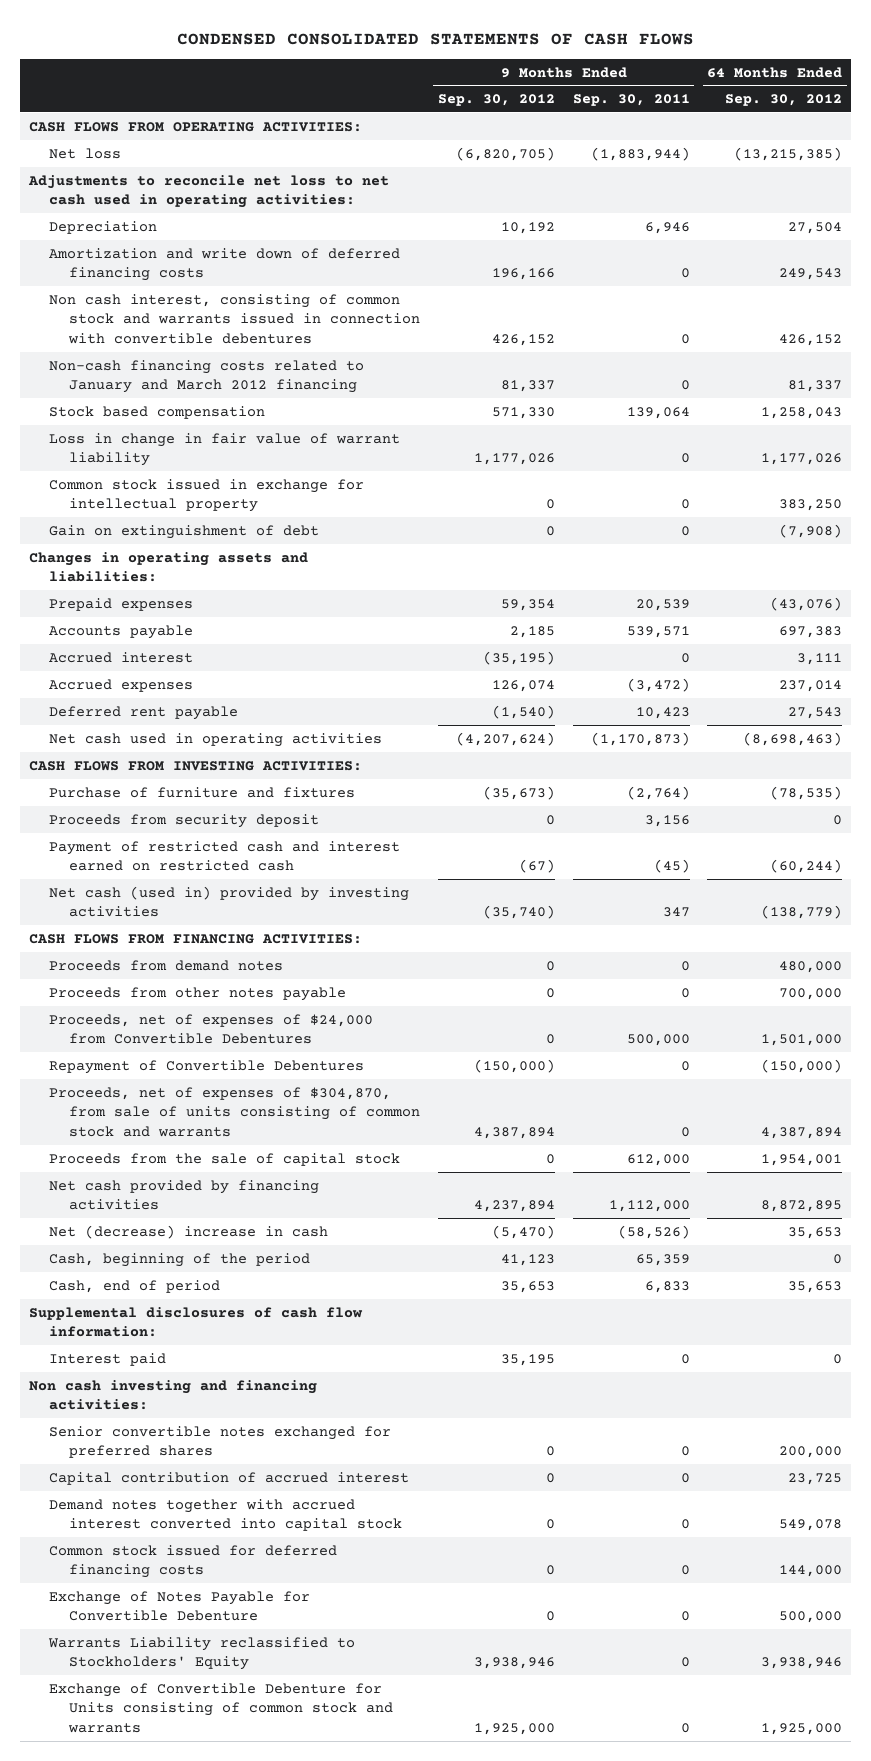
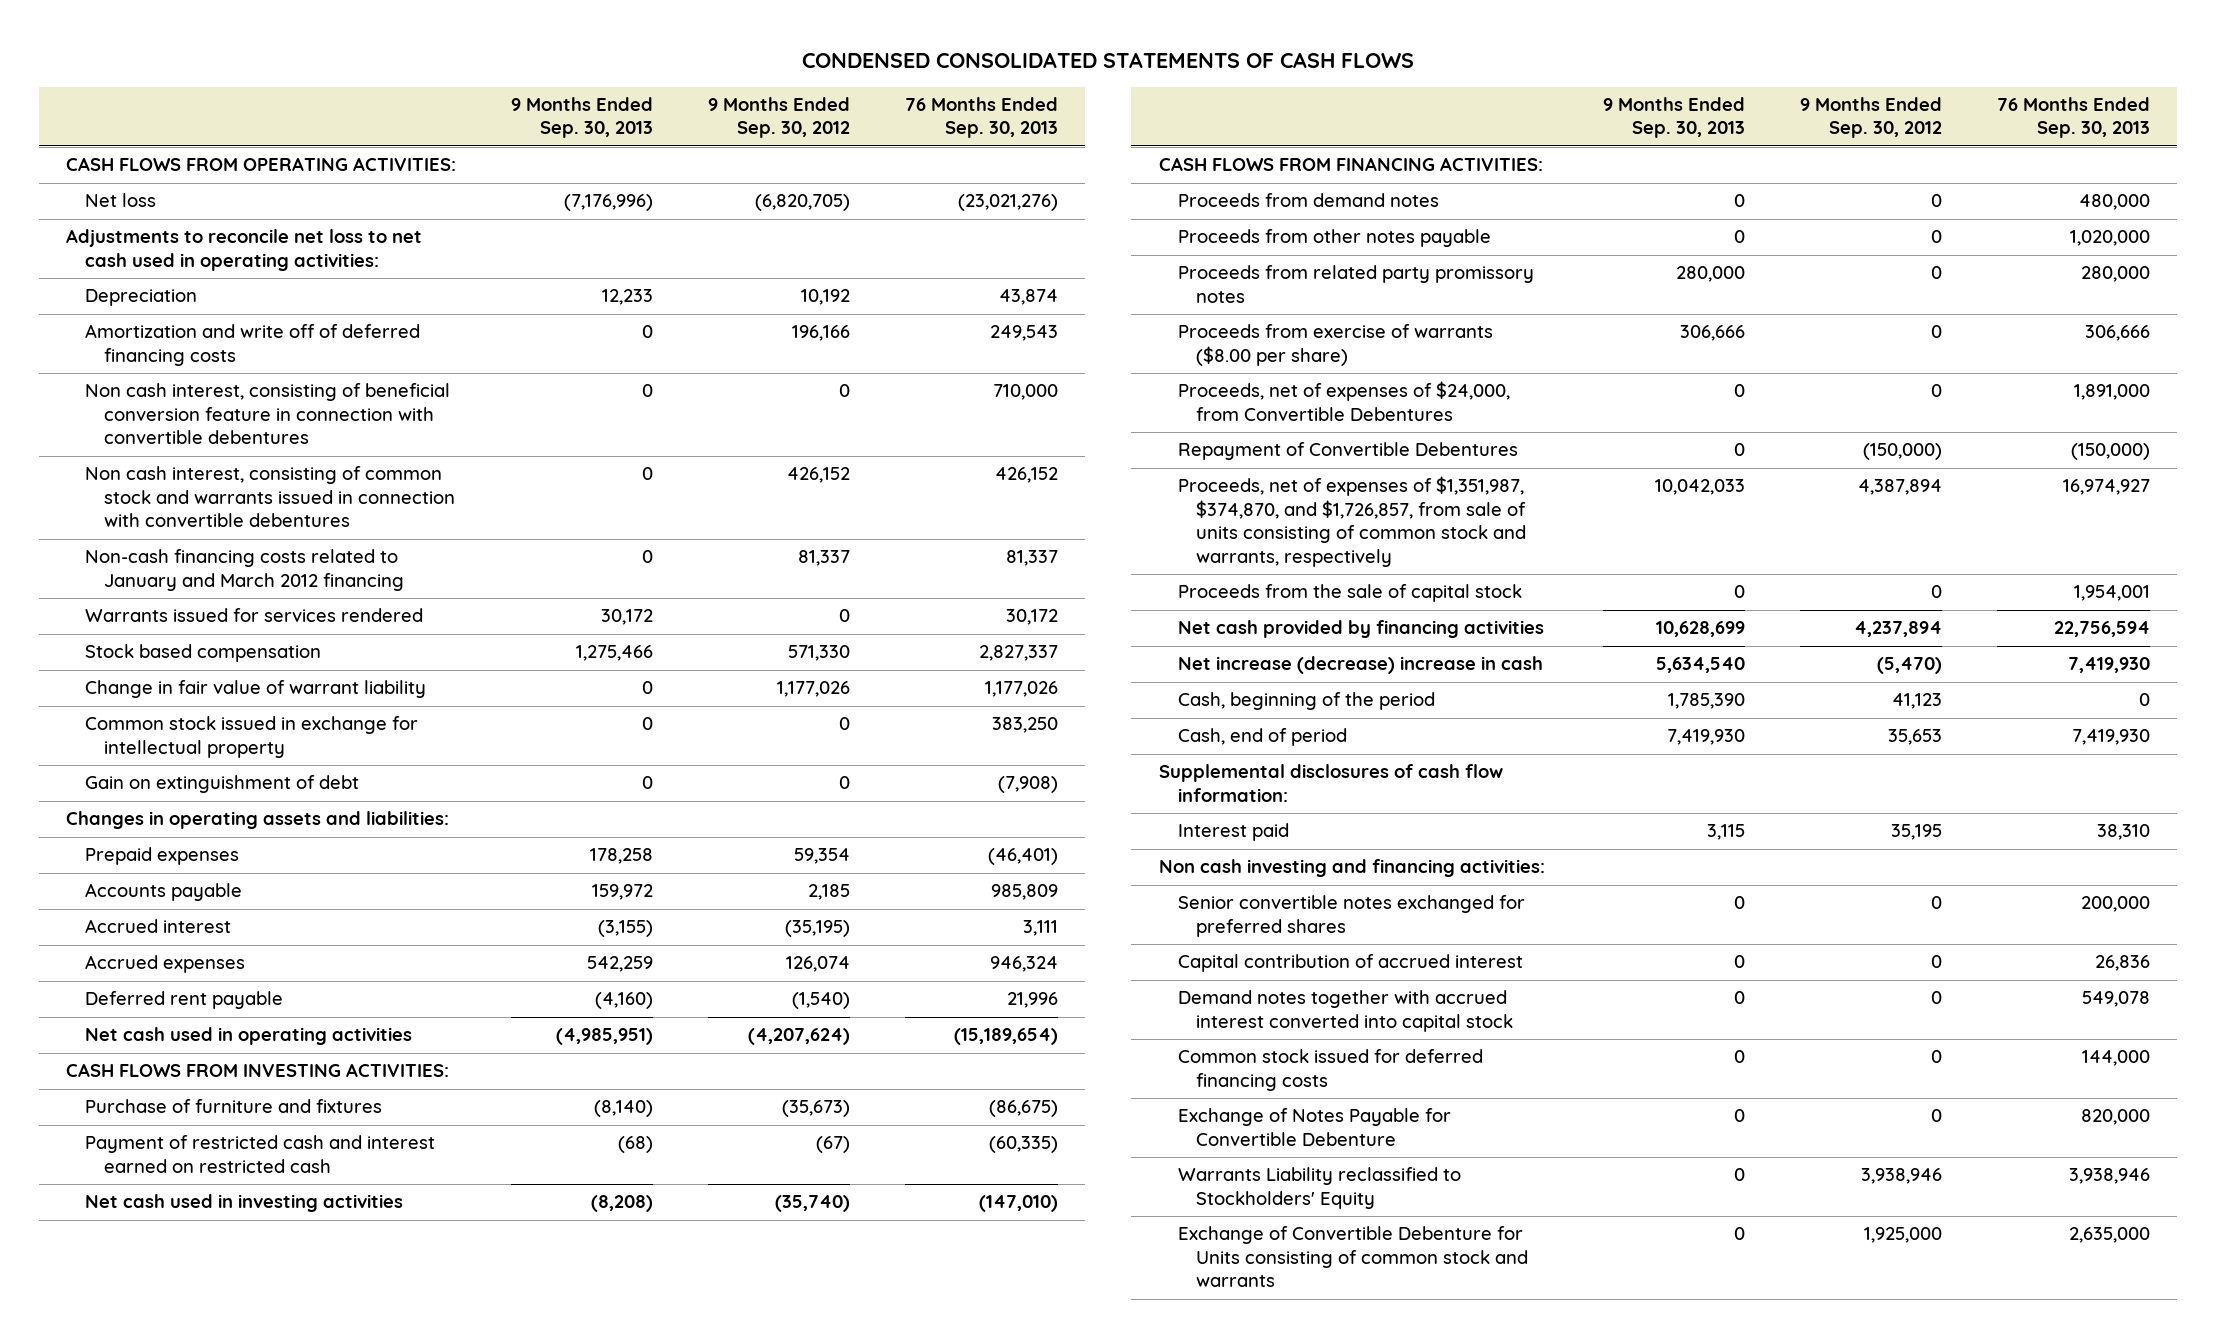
- | 9 Months Ended Sep. 30, 2012 | 9 Months Ended Sep. 30, 2011 | 64 Months Ended Sep. 30, 2012
+ | 9 Months Ended Sep. 30, 2013 | 9 Months Ended Sep. 30, 2012 | 76 Months Ended Sep. 30, 2013
- Amortization and write down of deferred financing costs | 196,166 | 0 | 249,543
+ Amortization and write off of deferred financing costs | 0 | 196,166 | 249,543
+ Non cash interest, consisting of beneficial conversion feature in connection with convertible debentures | 0 | 0 | 710,000
+ Warrants issued for services rendered | 30,172 | 0 | 30,172
- Loss in change in fair value of warrant liability | 1,177,026 | 0 | 1,177,026
+ Change in fair value of warrant liability | 0 | 1,177,026 | 1,177,026
- Proceeds from security deposit | 0 | 3,156 | 0
- Net cash (used in) provided by investing activities | (35,740) | 347 | (138,779)
+ Net cash used in investing activities | (8,208) | (35,740) | (147,010)
- Proceeds, net of expenses of $24,000 from Convertible Debentures | 0 | 500,000 | 1,501,000
+ Proceeds from related party promissory notes | 280,000 | 0 | 280,000
+ Proceeds from exercise of warrants ($8.00 per share) | 306,666 | 0 | 306,666
+ Proceeds, net of expenses of $24,000, from Convertible Debentures | 0 | 0 | 1,891,000
- Proceeds, net of expenses of $304,870, from sale of units consisting of common stock and warrants | 4,387,894 | 0 | 4,387,894
+ Proceeds, net of expenses of $1,351,987, $374,870, and $1,726,857, from sale of units consisting of common stock and warrants, respectively | 10,042,033 | 4,387,894 | 16,974,927
- Net (decrease) increase in cash | (5,470) | (58,526) | 35,653
+ Net increase (decrease) increase in cash | 5,634,540 | (5,470) | 7,419,930

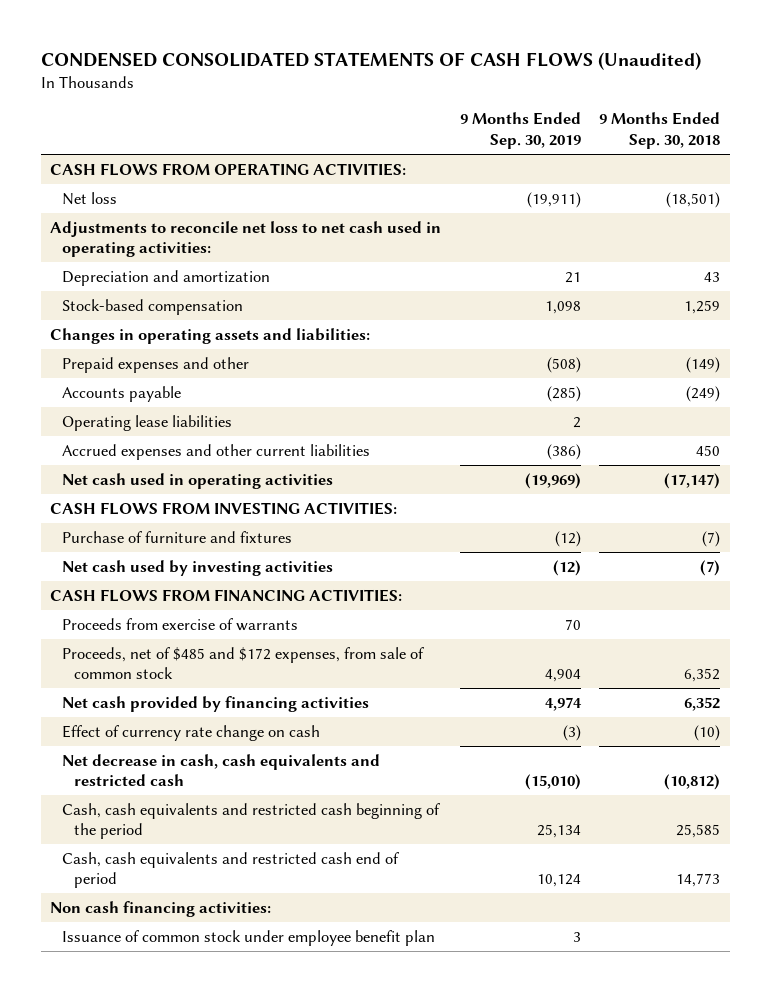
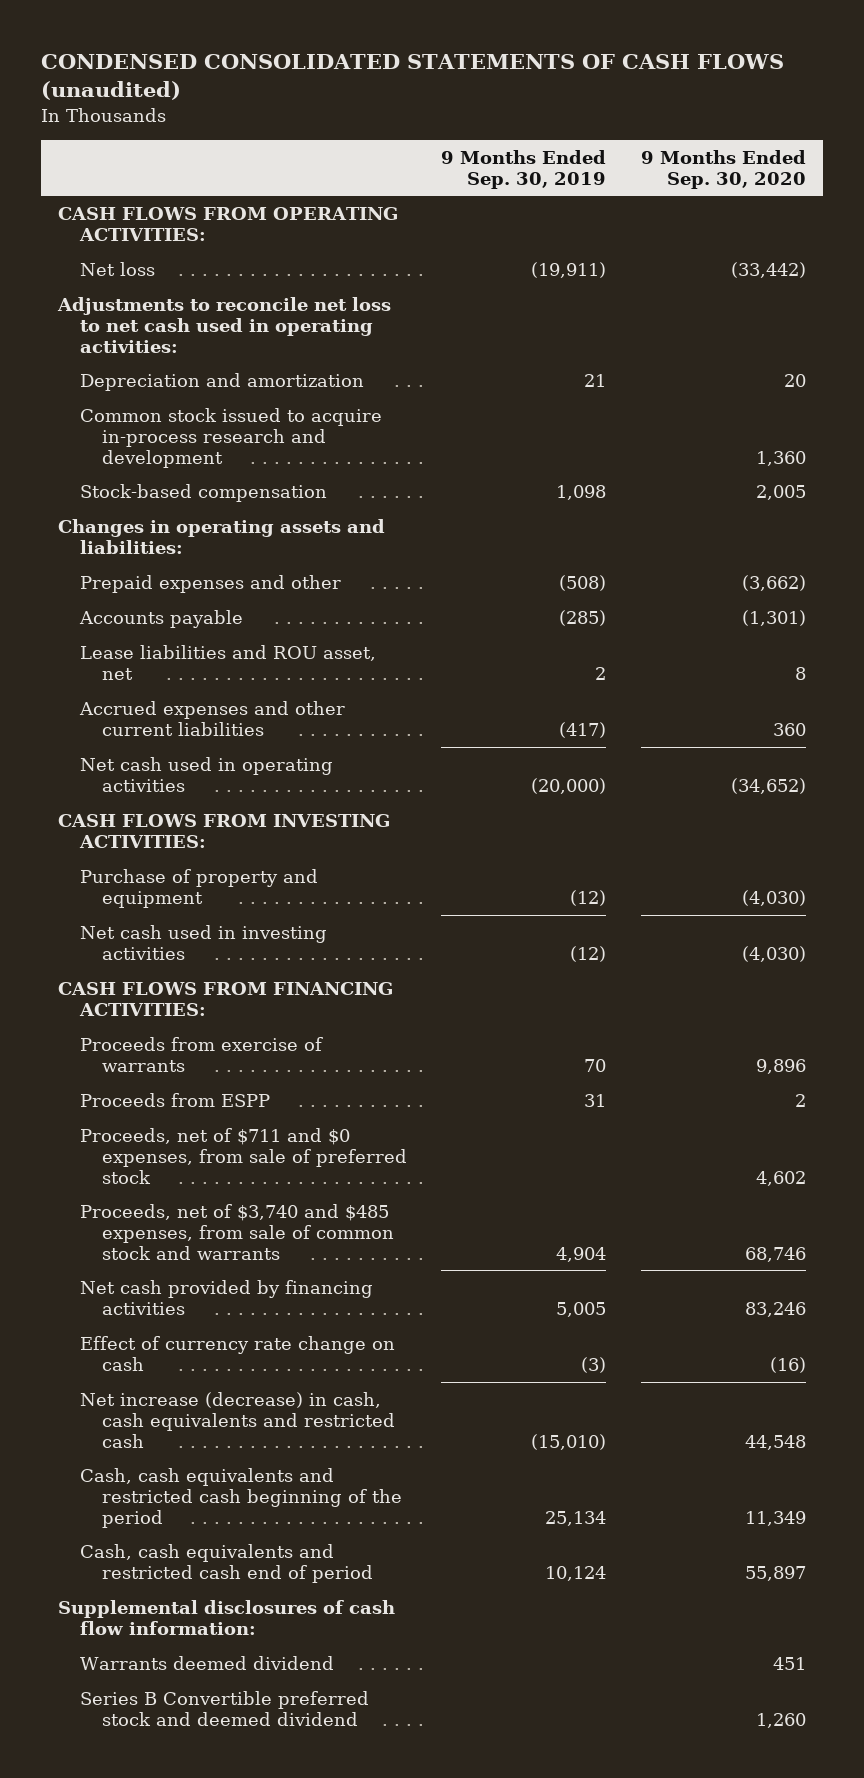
- CONDENSED CONSOLIDATED STATEMENTS OF CASH FLOWS (Unaudited)
+ CONDENSED CONSOLIDATED STATEMENTS OF CASH FLOWS (unaudited)
- | 9 Months Ended Sep. 30, 2019 | 9 Months Ended Sep. 30, 2018
+ | 9 Months Ended Sep. 30, 2019 | 9 Months Ended Sep. 30, 2020
+ Common stock issued to acquire in-process research and development | | 1,360
- Operating lease liabilities | 2 |
- Accrued expenses and other current liabilities | (386) | 450
- Net cash used in operating activities | (19,969) | (17,147)
+ Lease liabilities and ROU asset, net | 2 | 8
+ Accrued expenses and other current liabilities | (417) | 360
+ Net cash used in operating activities | (20,000) | (34,652)
- Purchase of furniture and fixtures | (12) | (7)
- Net cash used by investing activities | (12) | (7)
+ Purchase of property and equipment | (12) | (4,030)
+ Net cash used in investing activities | (12) | (4,030)
- Proceeds, net of $485 and $172 expenses, from sale of common stock | 4,904 | 6,352
- Net cash provided by financing activities | 4,974 | 6,352
+ Proceeds from ESPP | 31 | 2
+ Proceeds, net of $711 and $0 expenses, from sale of preferred stock | | 4,602
+ Proceeds, net of $3,740 and $485 expenses, from sale of common stock and warrants | 4,904 | 68,746
+ Net cash provided by financing activities | 5,005 | 83,246
- Net decrease in cash, cash equivalents and restricted cash | (15,010) | (10,812)
+ Net increase (decrease) in cash, cash equivalents and restricted cash | (15,010) | 44,548
- Non cash financing activities:
- Issuance of common stock under employee benefit plan | 3 |
+ Supplemental disclosures of cash flow information:
+ Warrants deemed dividend | | 451
+ Series B Convertible preferred stock and deemed dividend | | 1,260

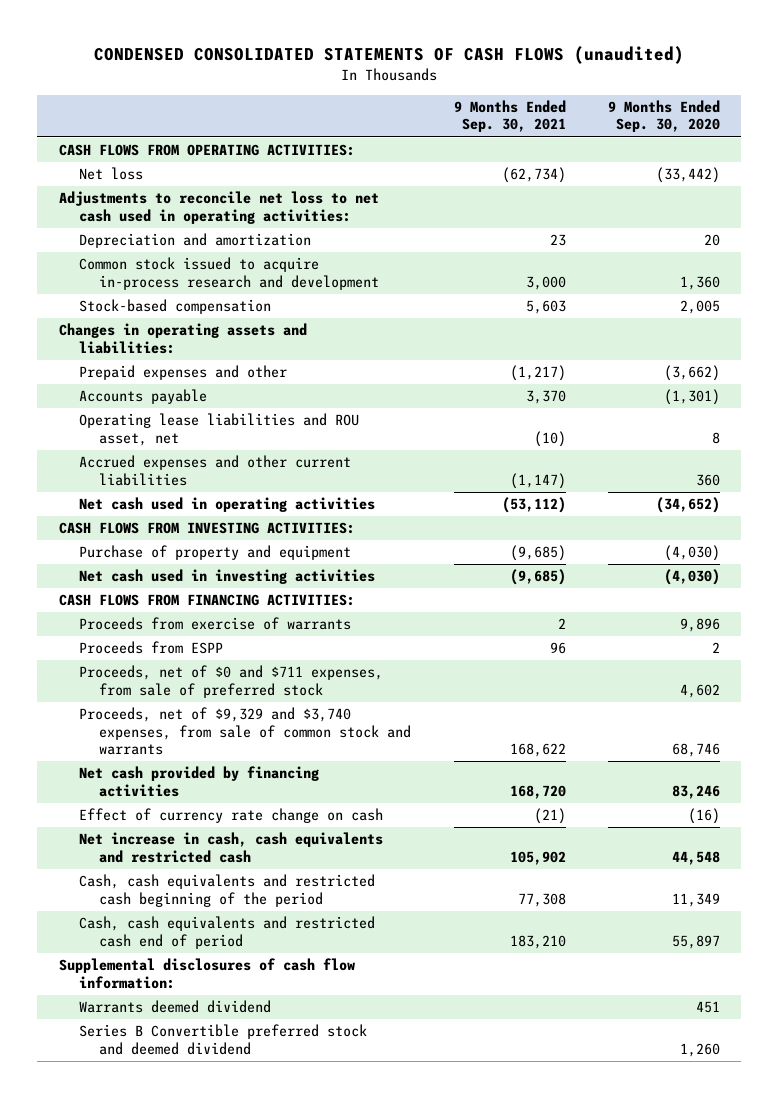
- | 9 Months Ended Sep. 30, 2019 | 9 Months Ended Sep. 30, 2020
+ | 9 Months Ended Sep. 30, 2021 | 9 Months Ended Sep. 30, 2020
- Lease liabilities and ROU asset, net | 2 | 8
+ Operating lease liabilities and ROU asset, net | (10) | 8
- Proceeds, net of $711 and $0 expenses, from sale of preferred stock | | 4,602
- Proceeds, net of $3,740 and $485 expenses, from sale of common stock and warrants | 4,904 | 68,746
+ Proceeds, net of $0 and $711 expenses, from sale of preferred stock | | 4,602
+ Proceeds, net of $9,329 and $3,740 expenses, from sale of common stock and warrants | 168,622 | 68,746
- Net increase (decrease) in cash, cash equivalents and restricted cash | (15,010) | 44,548
+ Net increase in cash, cash equivalents and restricted cash | 105,902 | 44,548

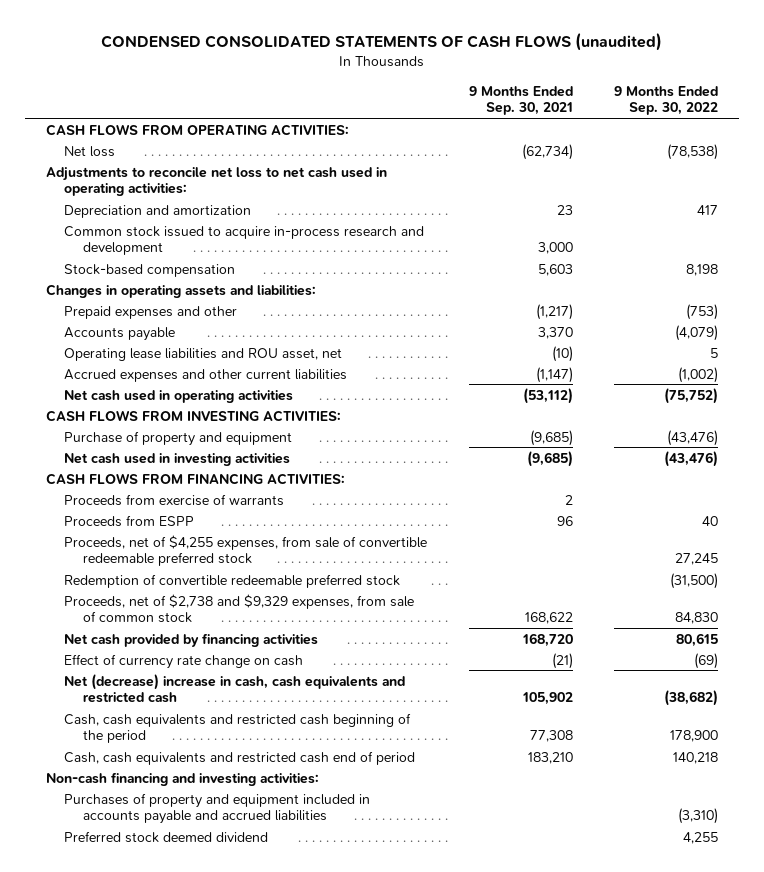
- | 9 Months Ended Sep. 30, 2021 | 9 Months Ended Sep. 30, 2020
+ | 9 Months Ended Sep. 30, 2021 | 9 Months Ended Sep. 30, 2022
- Proceeds, net of $0 and $711 expenses, from sale of preferred stock | | 4,602
- Proceeds, net of $9,329 and $3,740 expenses, from sale of common stock and warrants | 168,622 | 68,746
+ Proceeds, net of $4,255 expenses, from sale of convertible redeemable preferred stock | | 27,245
+ Redemption of convertible redeemable preferred stock | | (31,500)
+ Proceeds, net of $2,738 and $9,329 expenses, from sale of common stock | 168,622 | 84,830
- Net increase in cash, cash equivalents and restricted cash | 105,902 | 44,548
+ Net (decrease) increase in cash, cash equivalents and restricted cash | 105,902 | (38,682)
- Supplemental disclosures of cash flow information:
- Warrants deemed dividend | | 451
- Series B Convertible preferred stock and deemed dividend | | 1,260
+ Non-cash financing and investing activities:
+ Purchases of property and equipment included in accounts payable and accrued liabilities | | (3,310)
+ Preferred stock deemed dividend | | 4,255

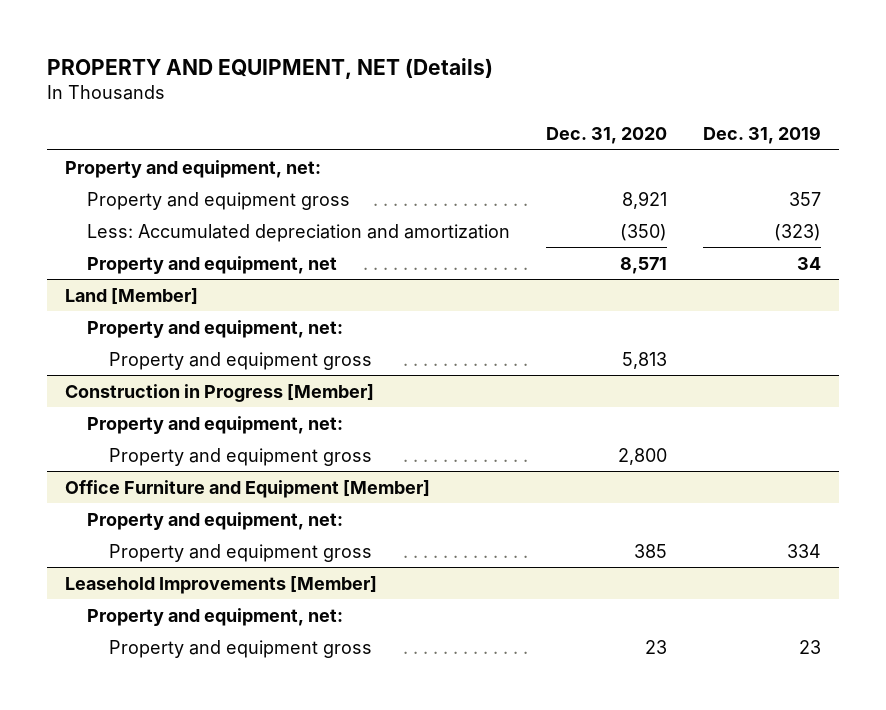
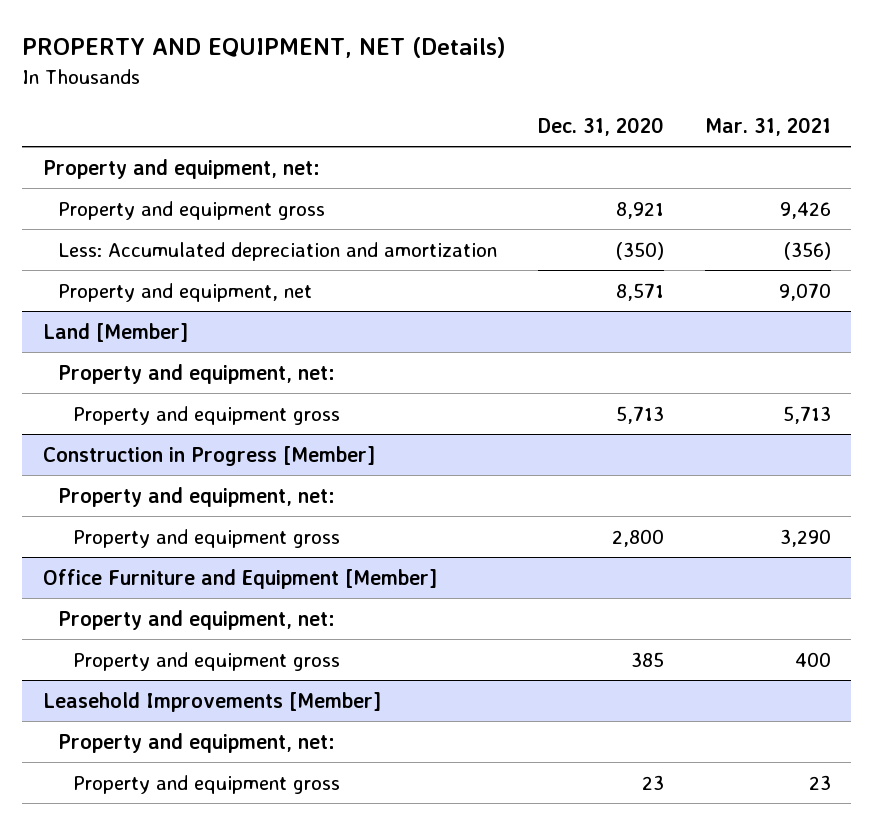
- | Dec. 31, 2020 | Dec. 31, 2019
+ | Dec. 31, 2020 | Mar. 31, 2021
@ Land [Member]
- Property and equipment gross | 5,813 |
+ Property and equipment gross | 5,713 | 5,713

